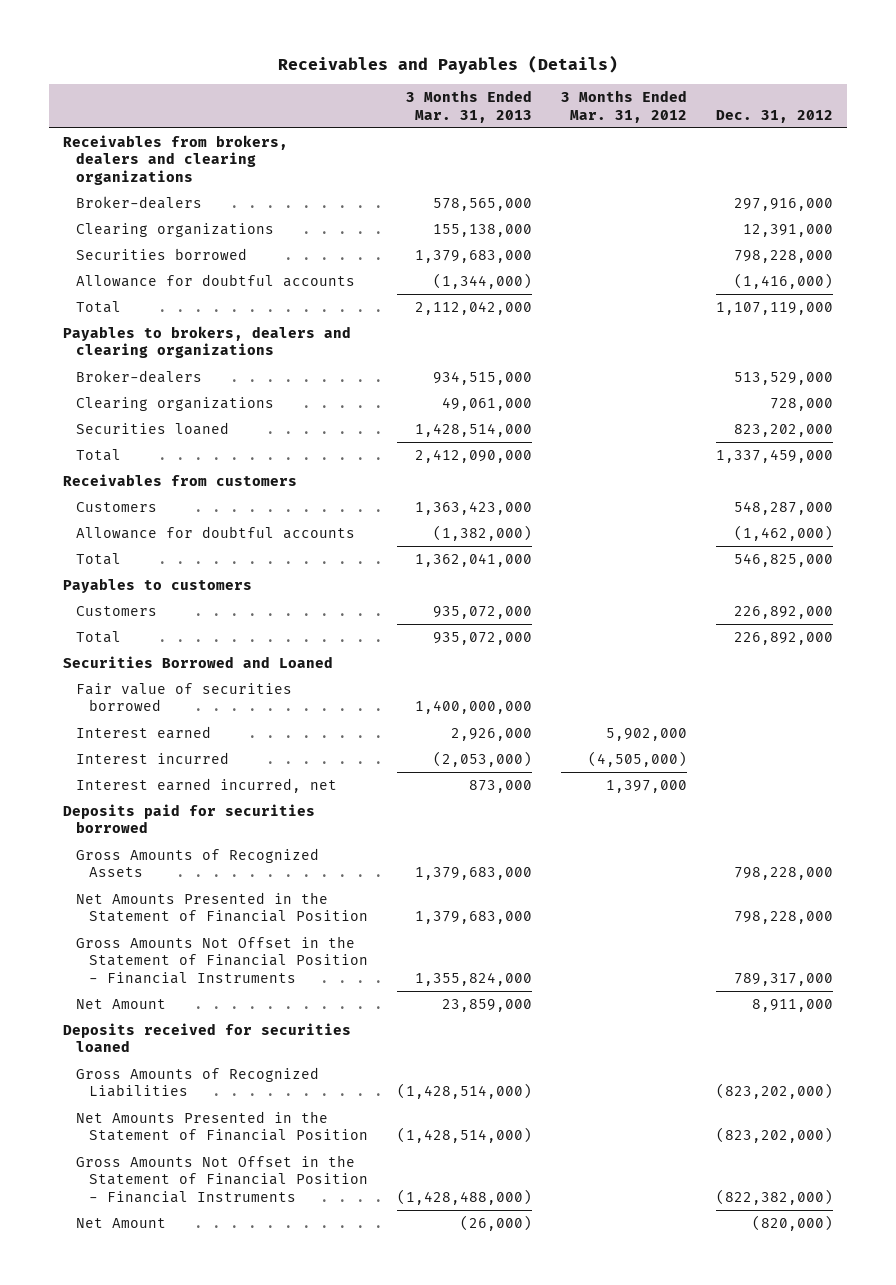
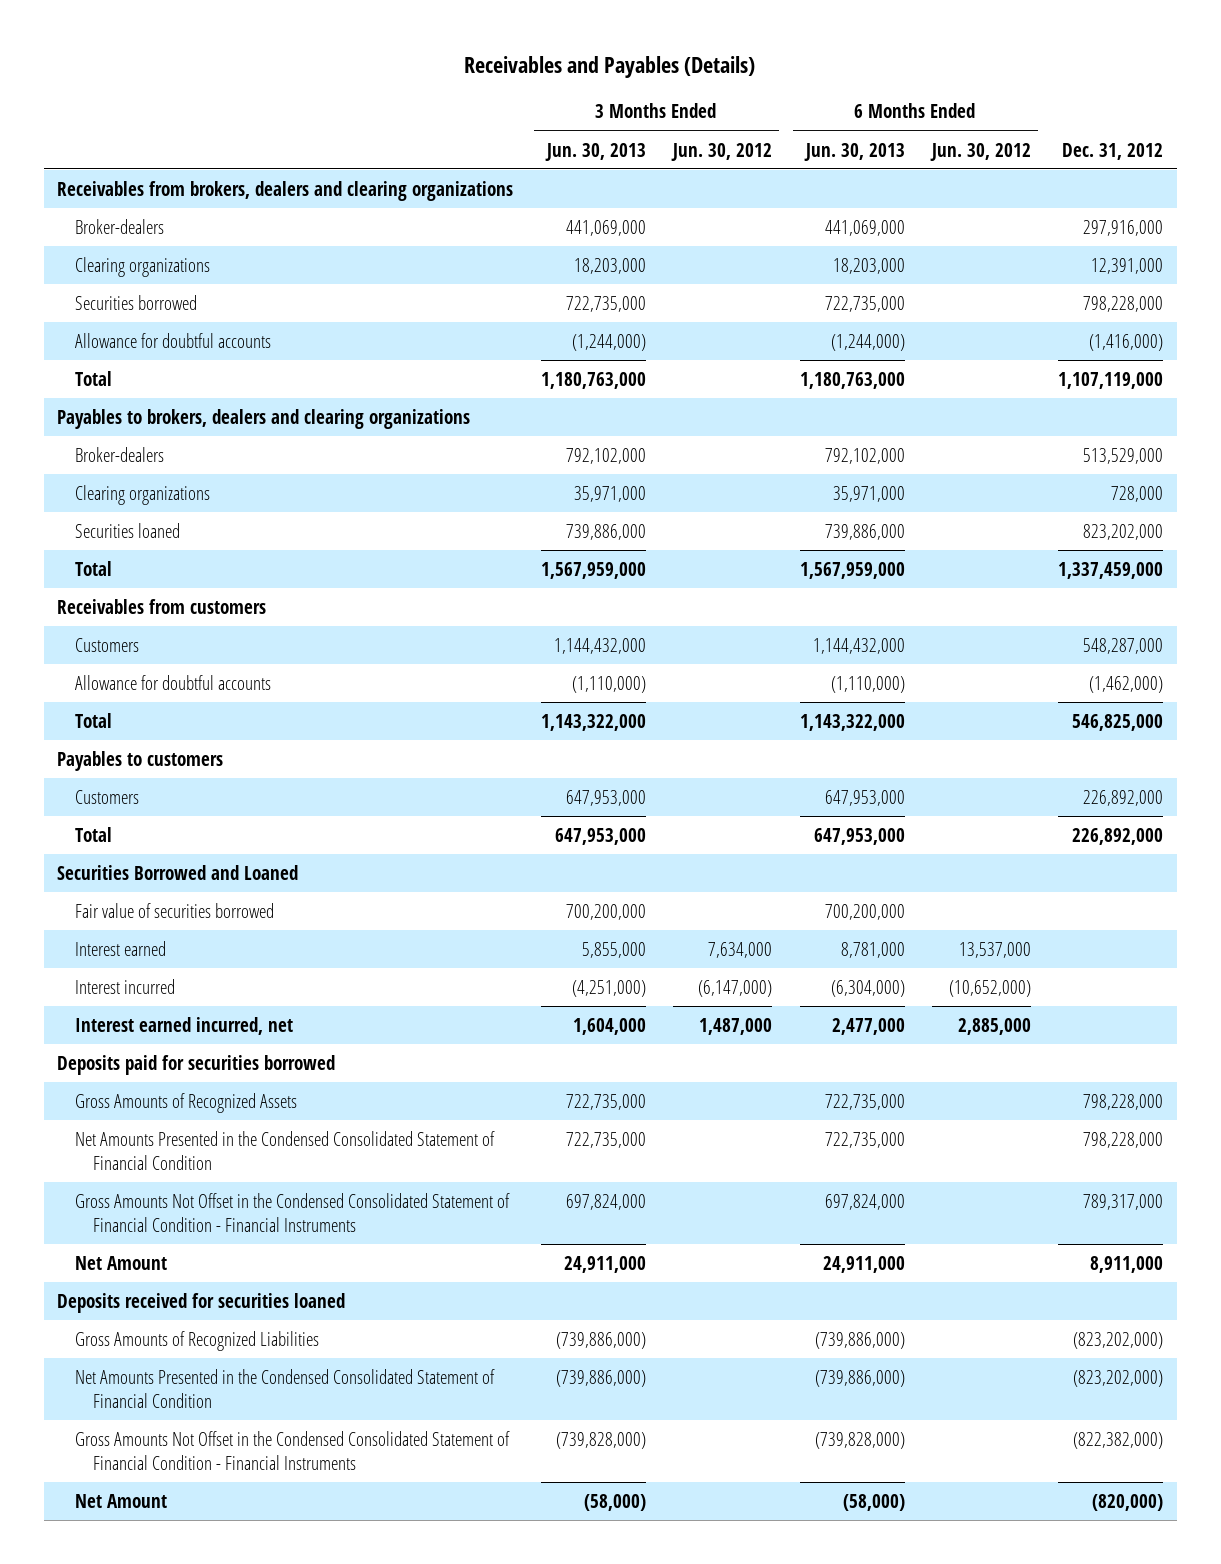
- | 3 Months Ended Mar. 31, 2013 | 3 Months Ended Mar. 31, 2012 | Dec. 31, 2012
+ | 3 Months Ended Jun. 30, 2013 | 3 Months Ended Jun. 30, 2012 | 6 Months Ended Jun. 30, 2013 | 6 Months Ended Jun. 30, 2012 | Dec. 31, 2012
- Net Amounts Presented in the Statement of Financial Position | 1,379,683,000 | | 798,228,000
- Gross Amounts Not Offset in the Statement of Financial Position - Financial Instruments | 1,355,824,000 | | 789,317,000
+ Net Amounts Presented in the Condensed Consolidated Statement of Financial Condition | 722,735,000 | | 722,735,000 | | 798,228,000
+ Gross Amounts Not Offset in the Condensed Consolidated Statement of Financial Condition - Financial Instruments | 697,824,000 | | 697,824,000 | | 789,317,000
- Net Amounts Presented in the Statement of Financial Position | (1,428,514,000) | | (823,202,000)
- Gross Amounts Not Offset in the Statement of Financial Position - Financial Instruments | (1,428,488,000) | | (822,382,000)
+ Net Amounts Presented in the Condensed Consolidated Statement of Financial Condition | (739,886,000) | | (739,886,000) | | (823,202,000)
+ Gross Amounts Not Offset in the Condensed Consolidated Statement of Financial Condition - Financial Instruments | (739,828,000) | | (739,828,000) | | (822,382,000)

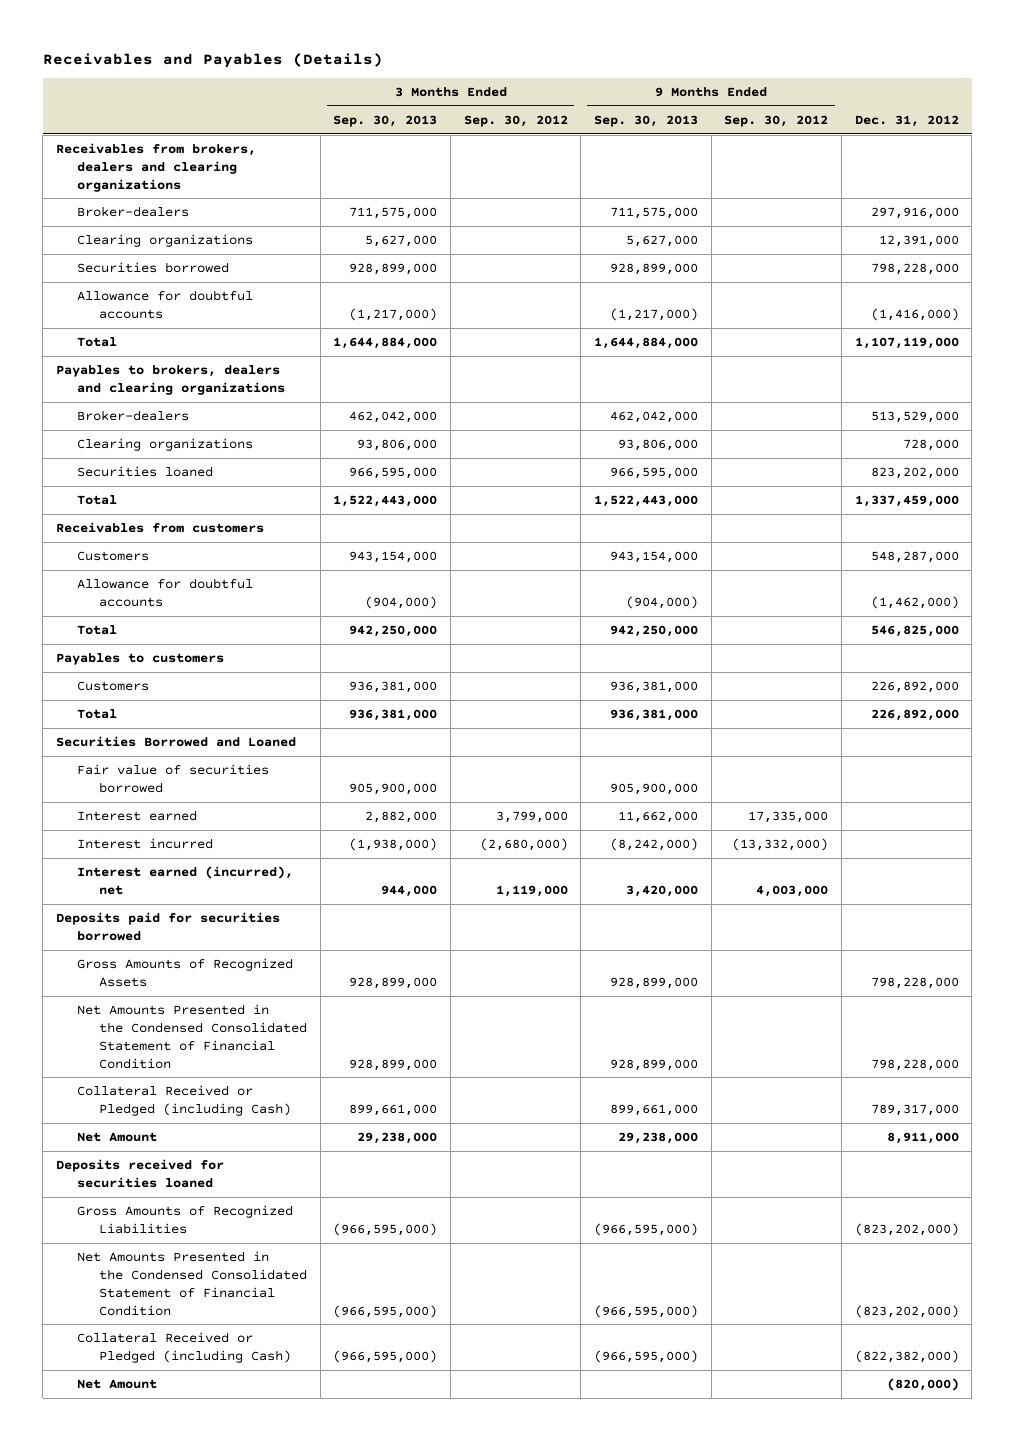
- | 3 Months Ended Jun. 30, 2013 | 3 Months Ended Jun. 30, 2012 | 6 Months Ended Jun. 30, 2013 | 6 Months Ended Jun. 30, 2012 | Dec. 31, 2012
+ | 3 Months Ended Sep. 30, 2013 | 3 Months Ended Sep. 30, 2012 | 9 Months Ended Sep. 30, 2013 | 9 Months Ended Sep. 30, 2012 | Dec. 31, 2012
- Interest earned incurred, net | 1,604,000 | 1,487,000 | 2,477,000 | 2,885,000 |
+ Interest earned (incurred), net | 944,000 | 1,119,000 | 3,420,000 | 4,003,000 |
- Gross Amounts Not Offset in the Condensed Consolidated Statement of Financial Condition - Financial Instruments | 697,824,000 | | 697,824,000 | | 789,317,000
+ Collateral Received or Pledged (including Cash) | 899,661,000 | | 899,661,000 | | 789,317,000
- Gross Amounts Not Offset in the Condensed Consolidated Statement of Financial Condition - Financial Instruments | (739,828,000) | | (739,828,000) | | (822,382,000)
+ Collateral Received or Pledged (including Cash) | (966,595,000) | | (966,595,000) | | (822,382,000)

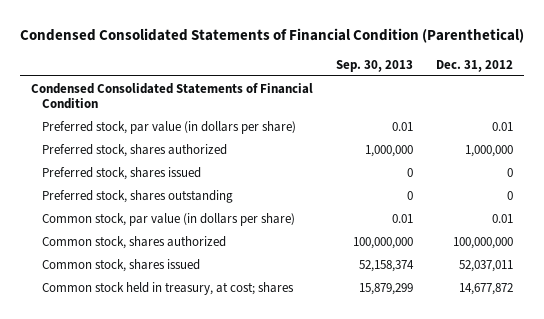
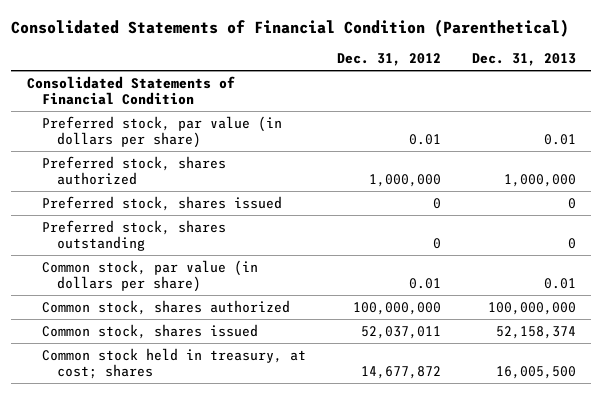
- Condensed Consolidated Statements of Financial Condition (Parenthetical)
+ Consolidated Statements of Financial Condition (Parenthetical)
- | Sep. 30, 2013 | Dec. 31, 2012
+ | Dec. 31, 2012 | Dec. 31, 2013
- Condensed Consolidated Statements of Financial Condition
+ Consolidated Statements of Financial Condition

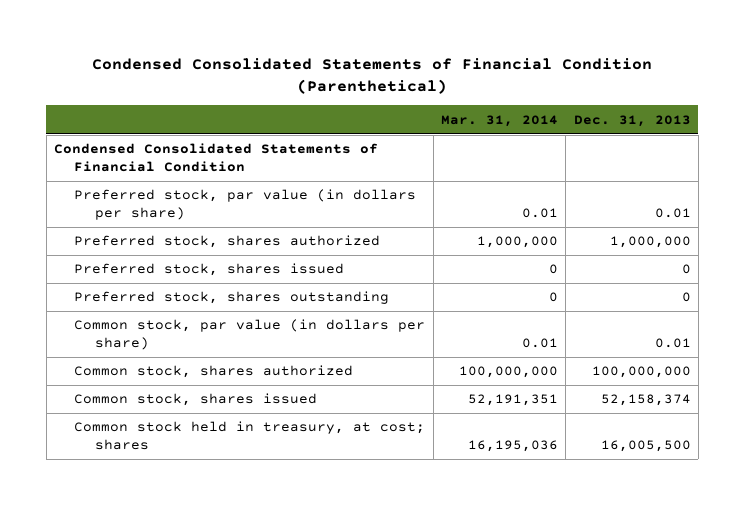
- Consolidated Statements of Financial Condition (Parenthetical)
+ Condensed Consolidated Statements of Financial Condition (Parenthetical)
- | Dec. 31, 2012 | Dec. 31, 2013
+ | Mar. 31, 2014 | Dec. 31, 2013
- Consolidated Statements of Financial Condition
+ Condensed Consolidated Statements of Financial Condition

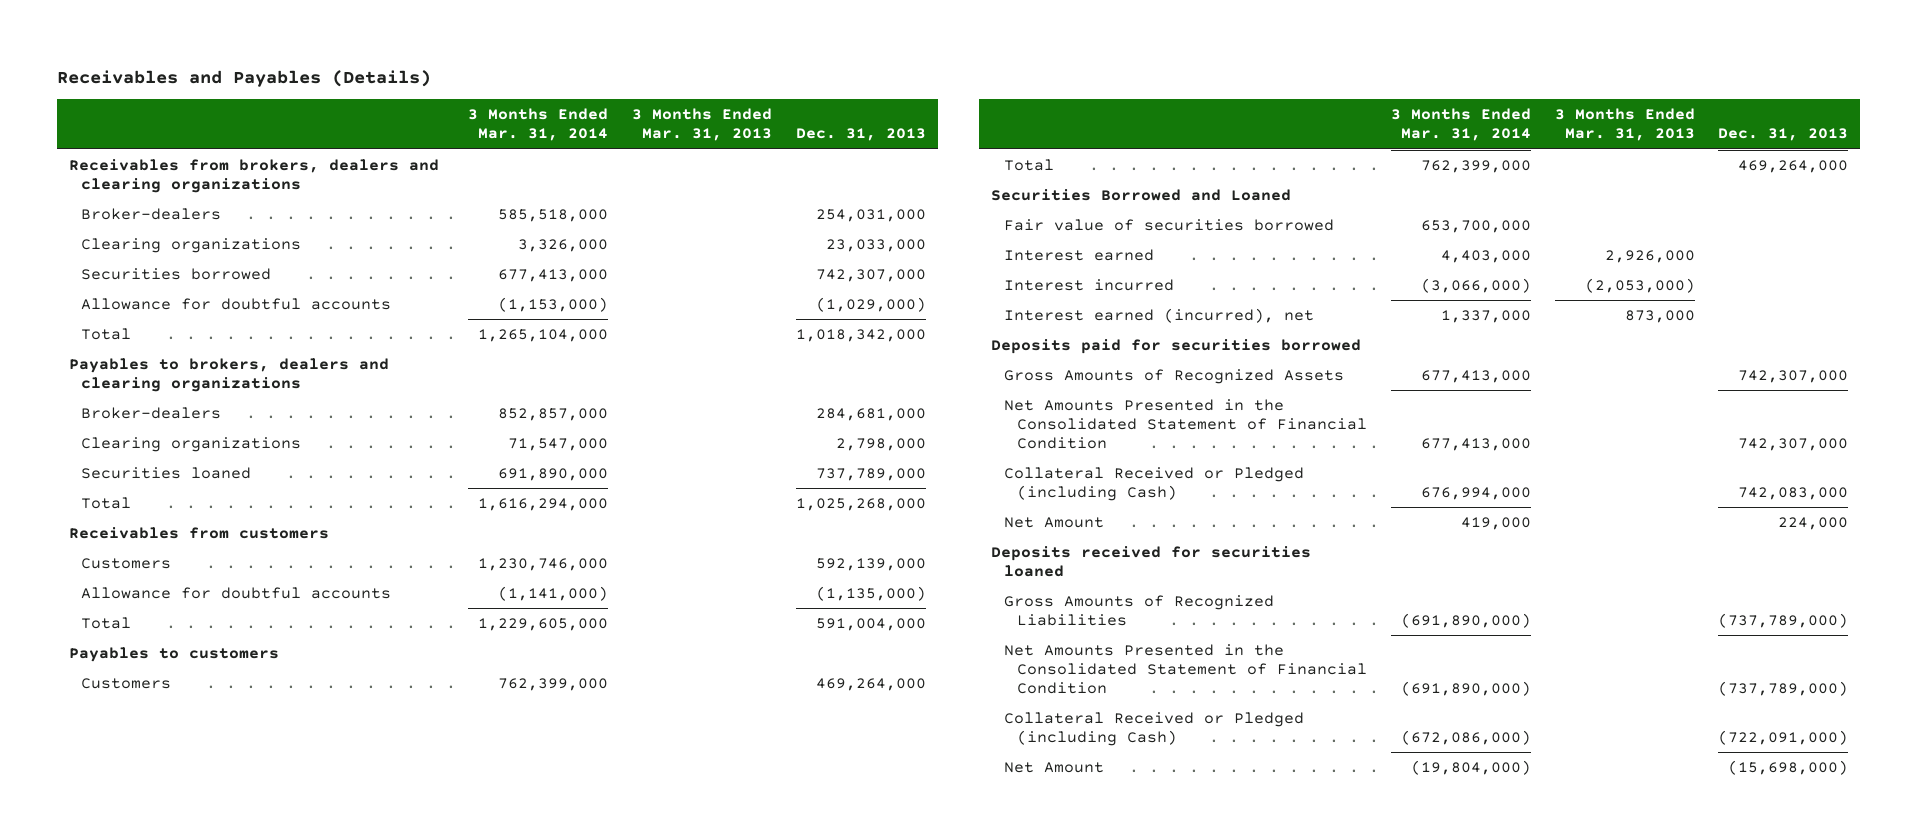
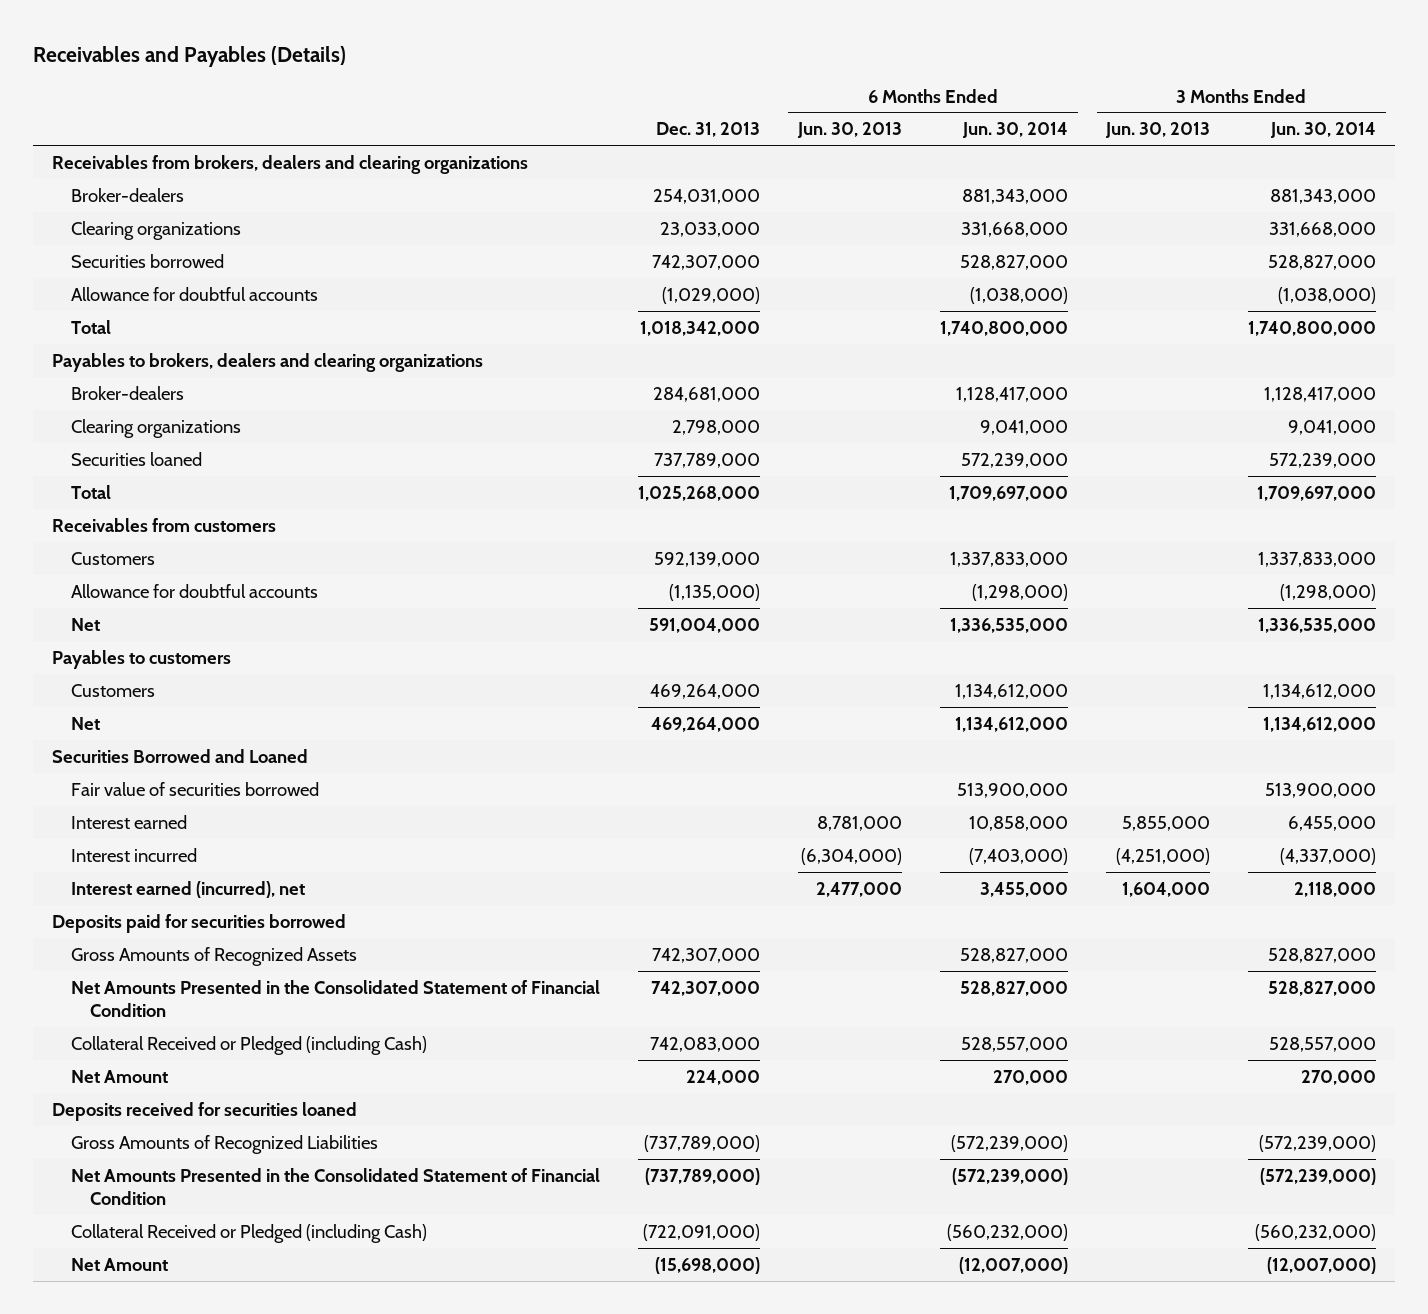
- | 3 Months Ended Mar. 31, 2014 | 3 Months Ended Mar. 31, 2013 | Dec. 31, 2013
+ | Dec. 31, 2013 | 6 Months Ended Jun. 30, 2013 | 6 Months Ended Jun. 30, 2014 | 3 Months Ended Jun. 30, 2013 | 3 Months Ended Jun. 30, 2014
- Total | 1,229,605,000 | | 591,004,000
+ Net | 591,004,000 | | 1,336,535,000 | | 1,336,535,000
- Total | 762,399,000 | | 469,264,000
+ Net | 469,264,000 | | 1,134,612,000 | | 1,134,612,000

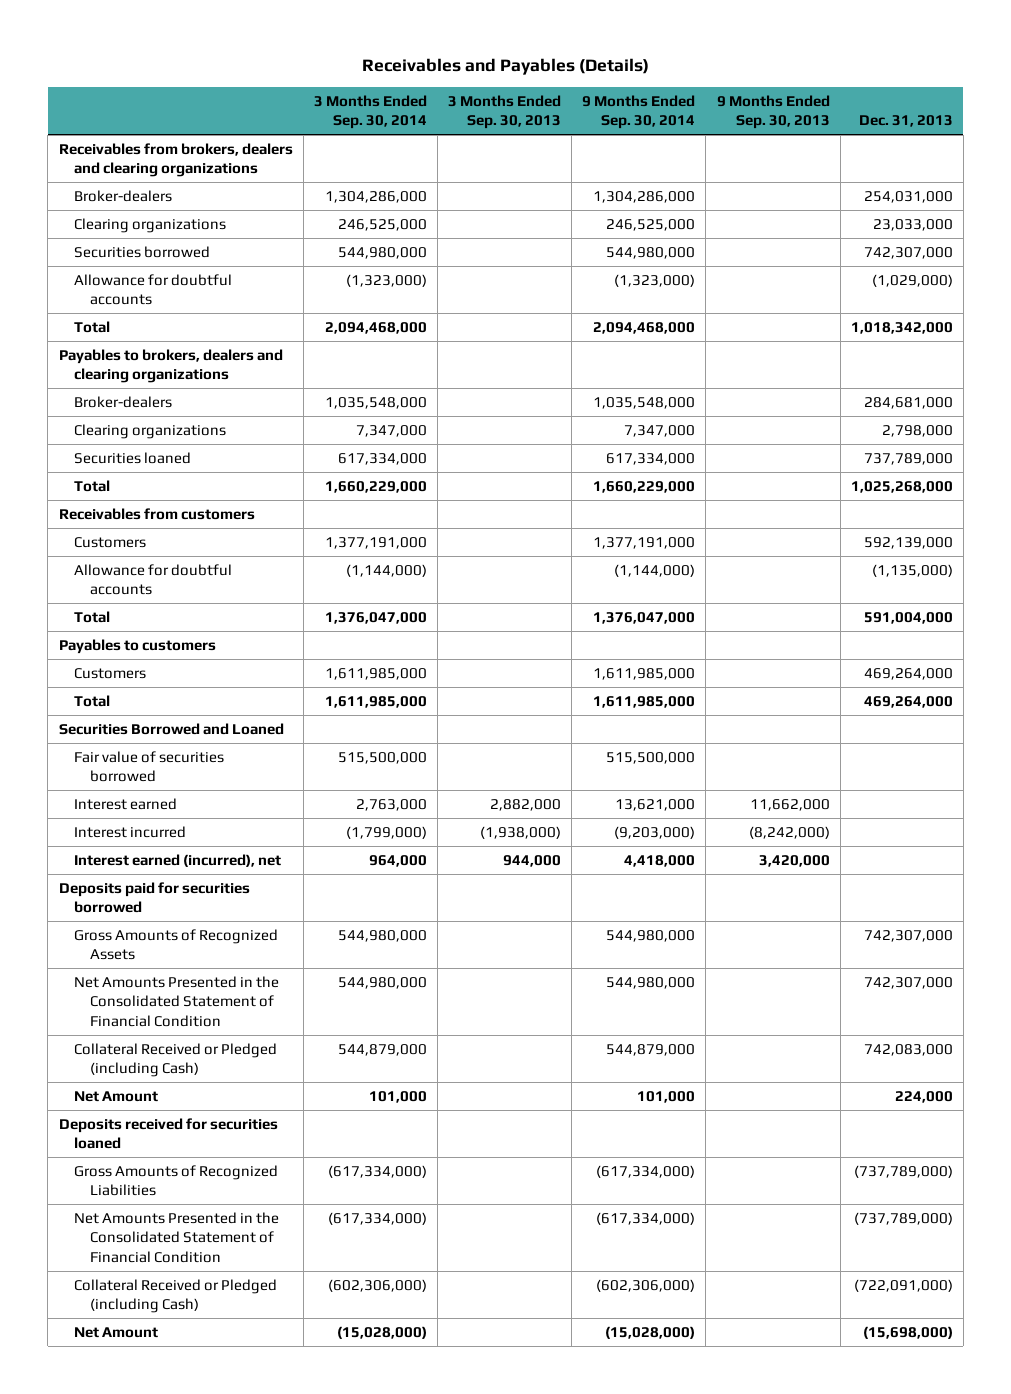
- | Dec. 31, 2013 | 6 Months Ended Jun. 30, 2013 | 6 Months Ended Jun. 30, 2014 | 3 Months Ended Jun. 30, 2013 | 3 Months Ended Jun. 30, 2014
+ | 3 Months Ended Sep. 30, 2014 | 3 Months Ended Sep. 30, 2013 | 9 Months Ended Sep. 30, 2014 | 9 Months Ended Sep. 30, 2013 | Dec. 31, 2013
- Net | 591,004,000 | | 1,336,535,000 | | 1,336,535,000
+ Total | 1,376,047,000 | | 1,376,047,000 | | 591,004,000
- Net | 469,264,000 | | 1,134,612,000 | | 1,134,612,000
+ Total | 1,611,985,000 | | 1,611,985,000 | | 469,264,000

